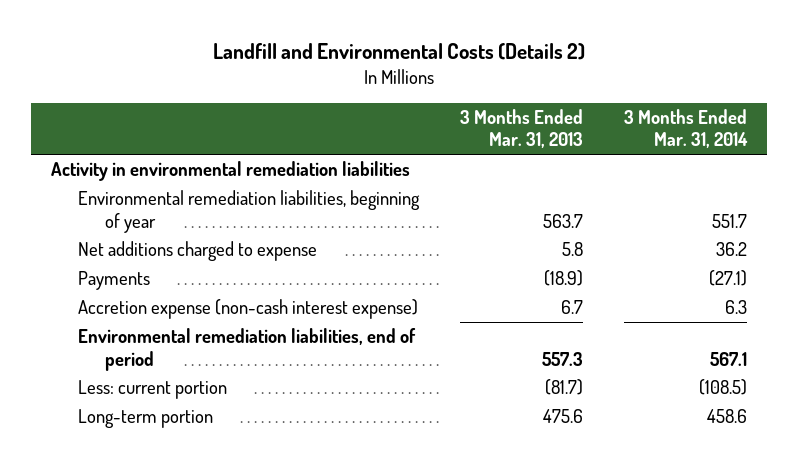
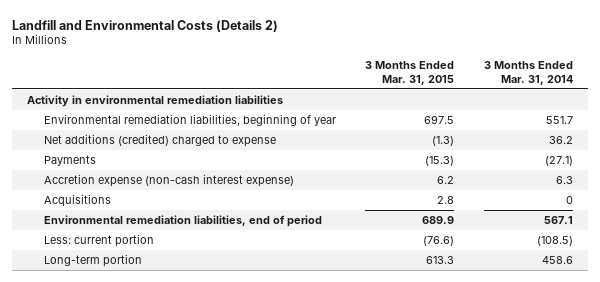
- | 3 Months Ended Mar. 31, 2013 | 3 Months Ended Mar. 31, 2014
+ | 3 Months Ended Mar. 31, 2015 | 3 Months Ended Mar. 31, 2014
- Net additions charged to expense | 5.8 | 36.2
+ Net additions (credited) charged to expense | (1.3) | 36.2
+ Acquisitions | 2.8 | 0

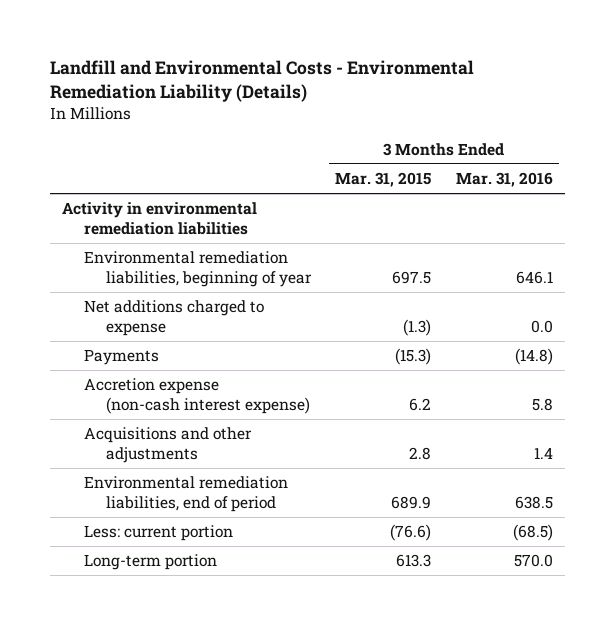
- Landfill and Environmental Costs (Details 2)
+ Landfill and Environmental Costs - Environmental Remediation Liability (Details)
- | 3 Months Ended Mar. 31, 2015 | 3 Months Ended Mar. 31, 2014
+ | 3 Months Ended Mar. 31, 2015 | 3 Months Ended Mar. 31, 2016
- Net additions (credited) charged to expense | (1.3) | 36.2
+ Net additions charged to expense | (1.3) | 0.0
- Acquisitions | 2.8 | 0
+ Acquisitions and other adjustments | 2.8 | 1.4

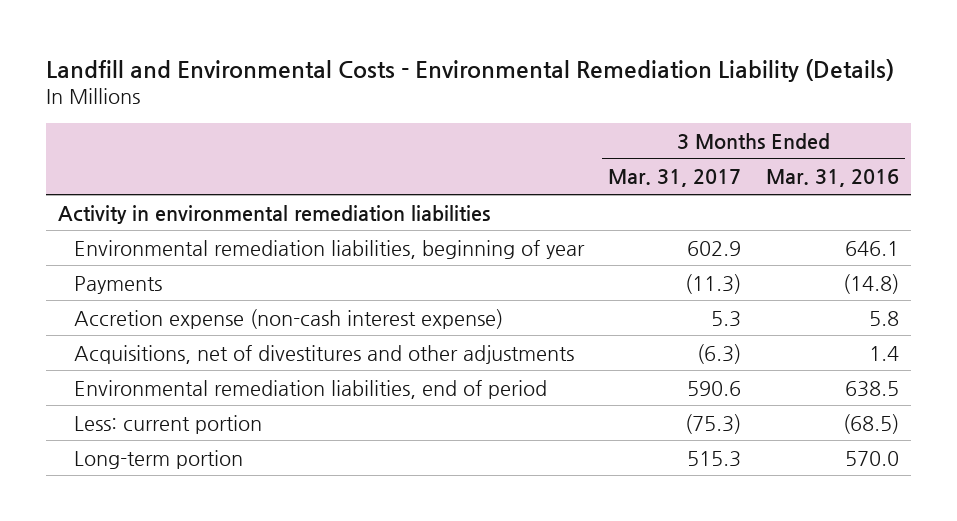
- | 3 Months Ended Mar. 31, 2015 | 3 Months Ended Mar. 31, 2016
+ | 3 Months Ended Mar. 31, 2017 | 3 Months Ended Mar. 31, 2016
- Net additions charged to expense | (1.3) | 0.0
- Acquisitions and other adjustments | 2.8 | 1.4
+ Acquisitions, net of divestitures and other adjustments | (6.3) | 1.4

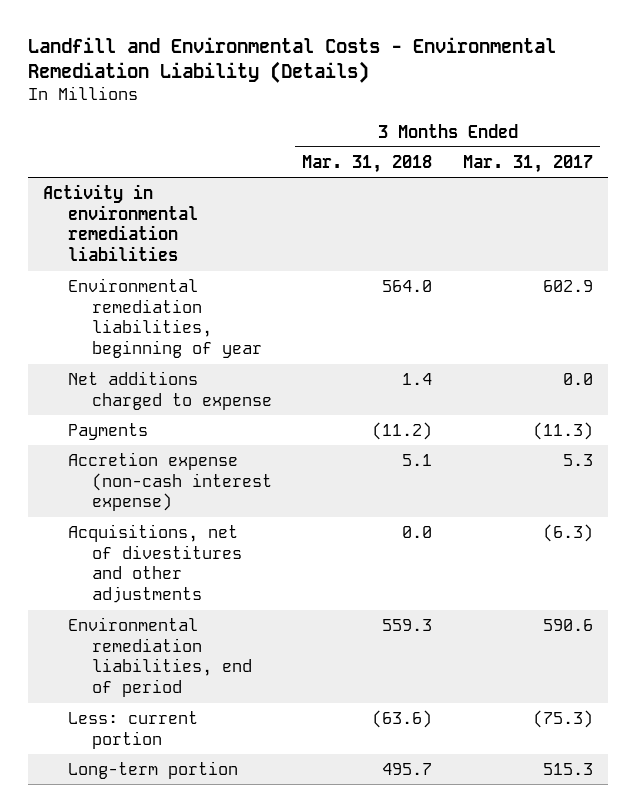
- | 3 Months Ended Mar. 31, 2017 | 3 Months Ended Mar. 31, 2016
+ | 3 Months Ended Mar. 31, 2018 | 3 Months Ended Mar. 31, 2017
+ Net additions charged to expense | 1.4 | 0.0

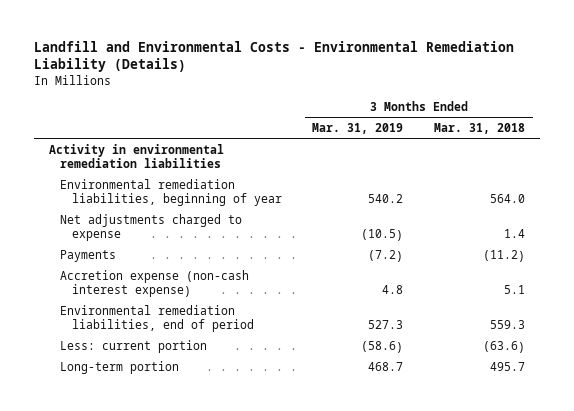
- | 3 Months Ended Mar. 31, 2018 | 3 Months Ended Mar. 31, 2017
+ | 3 Months Ended Mar. 31, 2019 | 3 Months Ended Mar. 31, 2018
- Net additions charged to expense | 1.4 | 0.0
+ Net adjustments charged to expense | (10.5) | 1.4
- Acquisitions, net of divestitures and other adjustments | 0.0 | (6.3)

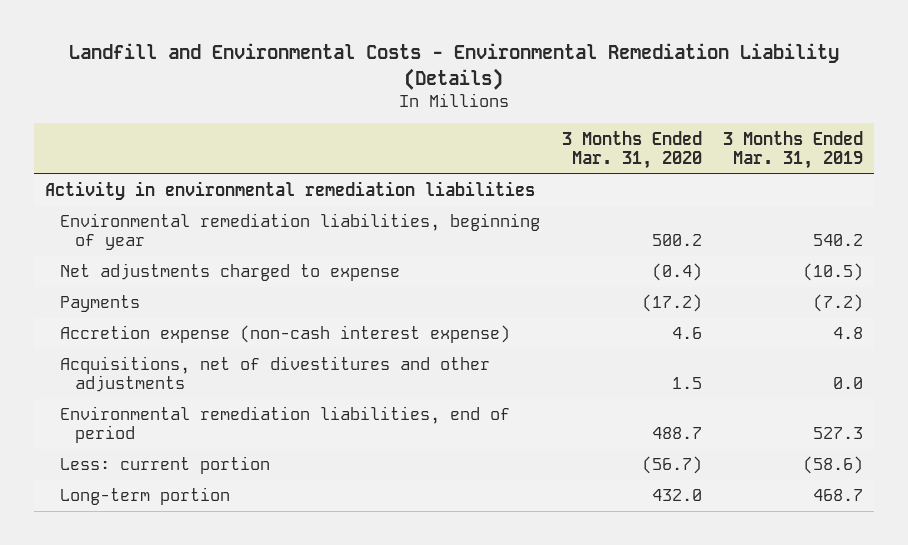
- | 3 Months Ended Mar. 31, 2019 | 3 Months Ended Mar. 31, 2018
+ | 3 Months Ended Mar. 31, 2020 | 3 Months Ended Mar. 31, 2019
+ Acquisitions, net of divestitures and other adjustments | 1.5 | 0.0

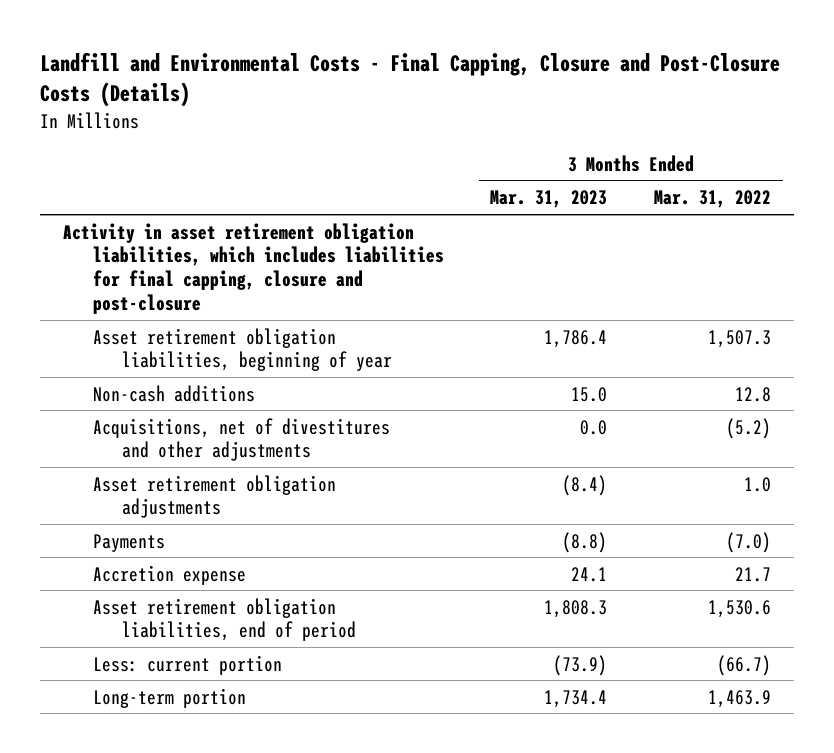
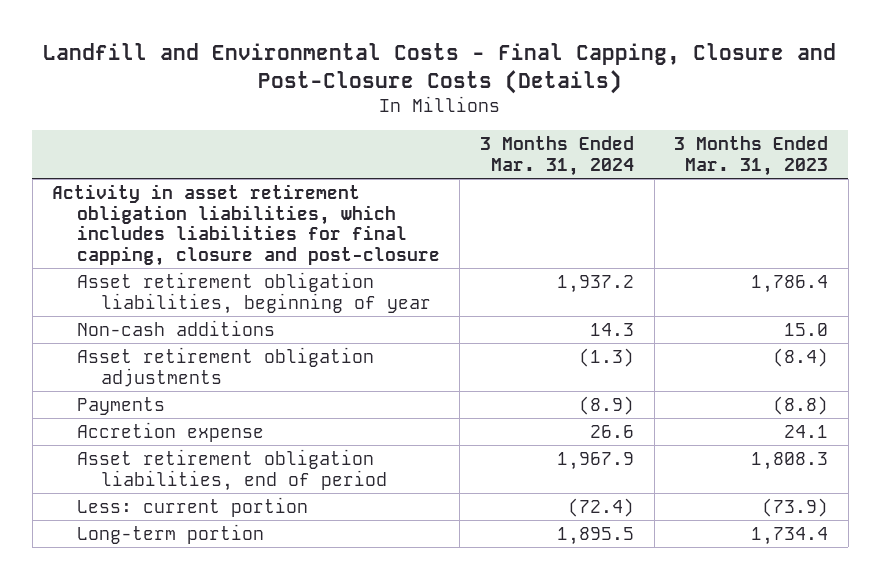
- | 3 Months Ended Mar. 31, 2023 | 3 Months Ended Mar. 31, 2022
+ | 3 Months Ended Mar. 31, 2024 | 3 Months Ended Mar. 31, 2023
- Acquisitions, net of divestitures and other adjustments | 0.0 | (5.2)

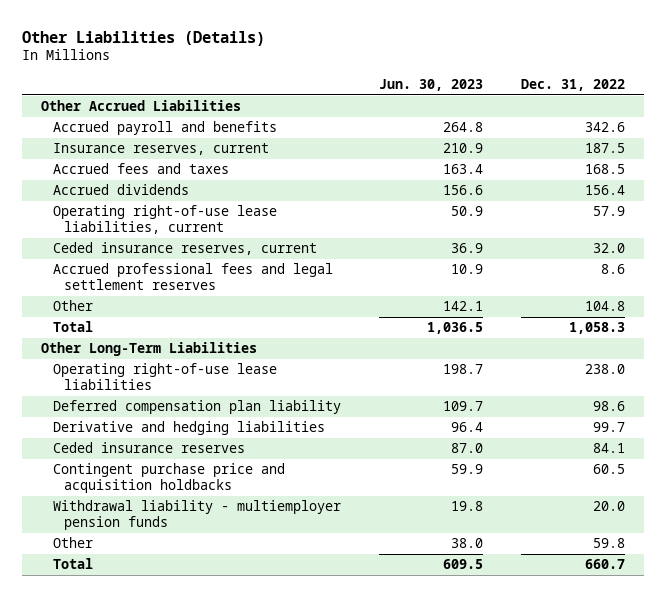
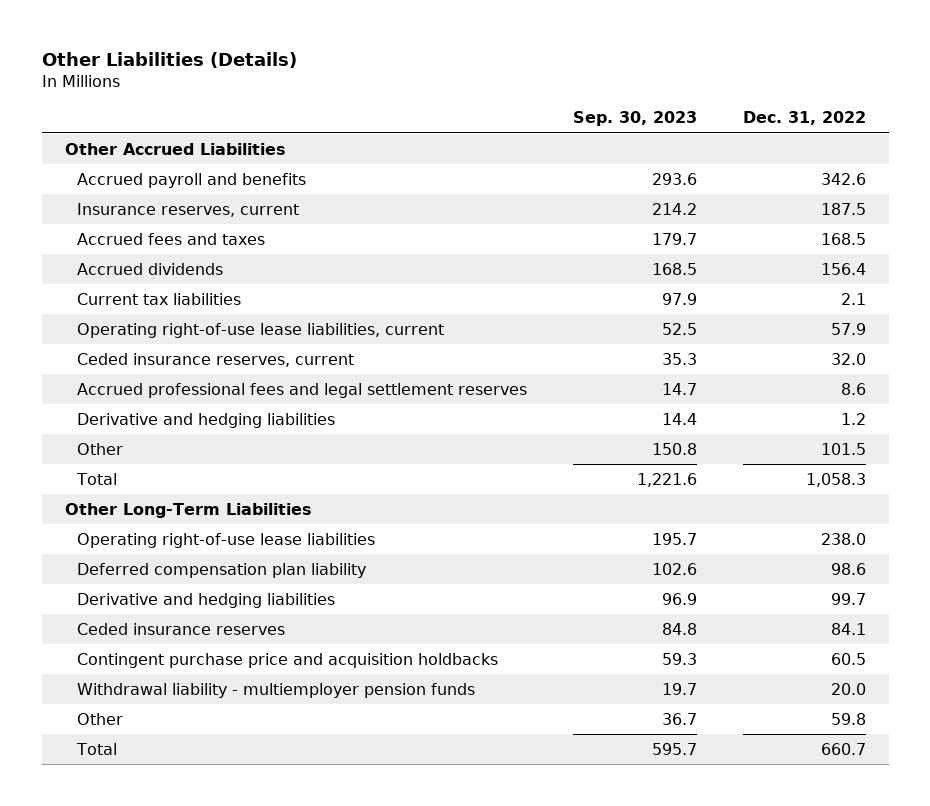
- | Jun. 30, 2023 | Dec. 31, 2022
+ | Sep. 30, 2023 | Dec. 31, 2022
+ Current tax liabilities | 97.9 | 2.1
- Other | 142.1 | 104.8
+ Derivative and hedging liabilities | 14.4 | 1.2
+ Other | 150.8 | 101.5

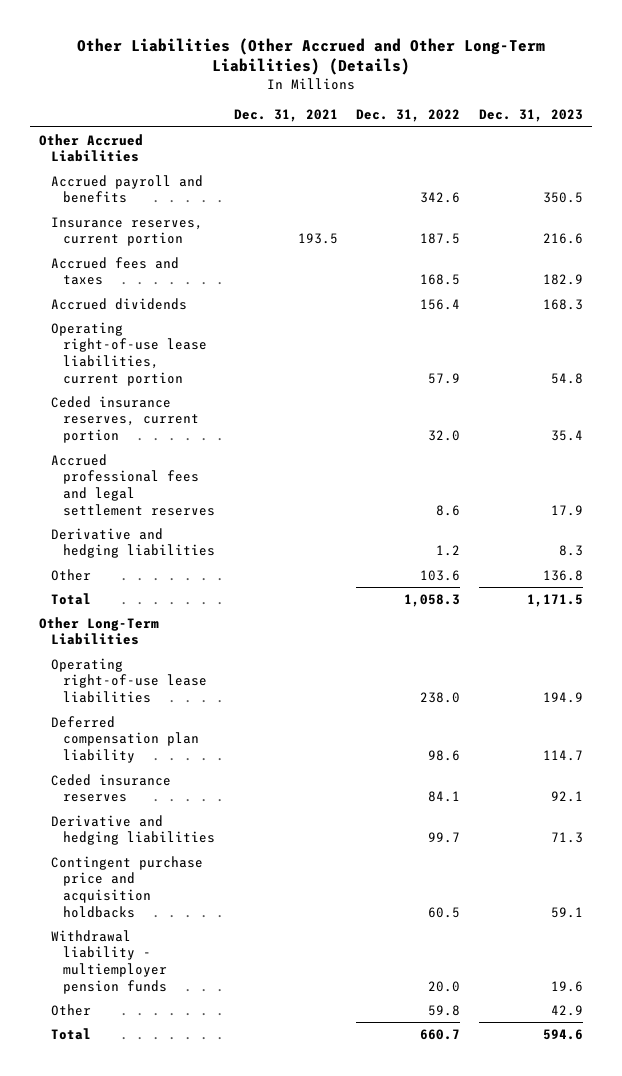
- Other Liabilities (Details)
+ Other Liabilities (Other Accrued and Other Long-Term Liabilities) (Details)
- | Sep. 30, 2023 | Dec. 31, 2022
+ | Dec. 31, 2021 | Dec. 31, 2022 | Dec. 31, 2023
- Insurance reserves, current | 214.2 | 187.5
+ Insurance reserves, current portion | 193.5 | 187.5 | 216.6
- Current tax liabilities | 97.9 | 2.1
- Operating right-of-use lease liabilities, current | 52.5 | 57.9
- Ceded insurance reserves, current | 35.3 | 32.0
+ Operating right-of-use lease liabilities, current portion | | 57.9 | 54.8
+ Ceded insurance reserves, current portion | | 32.0 | 35.4
- Other | 150.8 | 101.5
+ Other | | 103.6 | 136.8
moved down: Derivative and hedging liabilities | | 99.7 | 71.3

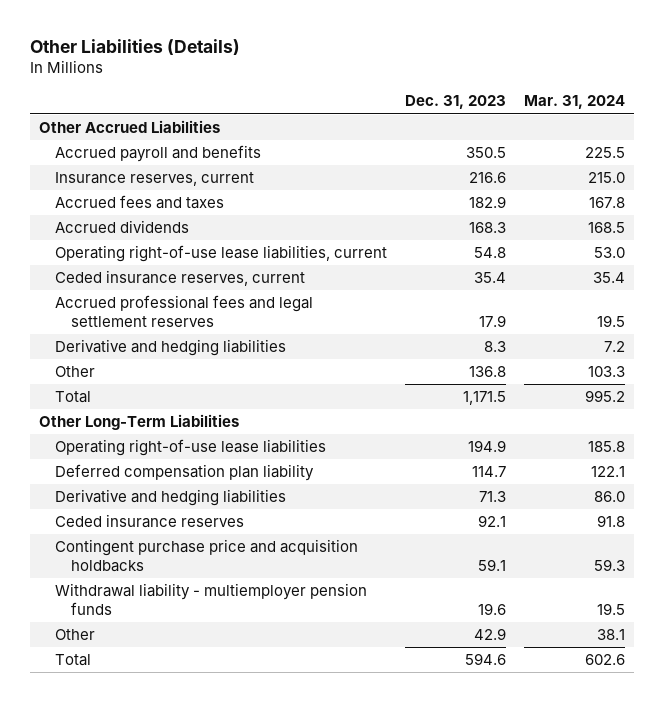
- Other Liabilities (Other Accrued and Other Long-Term Liabilities) (Details)
+ Other Liabilities (Details)
- | Dec. 31, 2021 | Dec. 31, 2022 | Dec. 31, 2023
+ | Dec. 31, 2023 | Mar. 31, 2024
- Insurance reserves, current portion | 193.5 | 187.5 | 216.6
+ Insurance reserves, current | 216.6 | 215.0
- Operating right-of-use lease liabilities, current portion | | 57.9 | 54.8
- Ceded insurance reserves, current portion | | 32.0 | 35.4
+ Operating right-of-use lease liabilities, current | 54.8 | 53.0
+ Ceded insurance reserves, current | 35.4 | 35.4
moved down: Ceded insurance reserves | 92.1 | 91.8

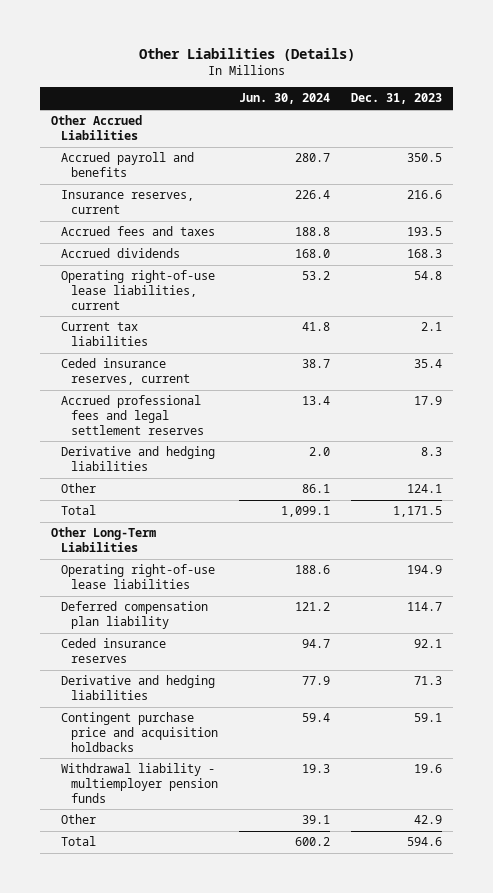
- | Dec. 31, 2023 | Mar. 31, 2024
+ | Jun. 30, 2024 | Dec. 31, 2023
- Accrued fees and taxes | 182.9 | 167.8
+ Accrued fees and taxes | 188.8 | 193.5
+ Current tax liabilities | 41.8 | 2.1
- Other | 136.8 | 103.3
+ Other | 86.1 | 124.1
moved down: Derivative and hedging liabilities | 77.9 | 71.3

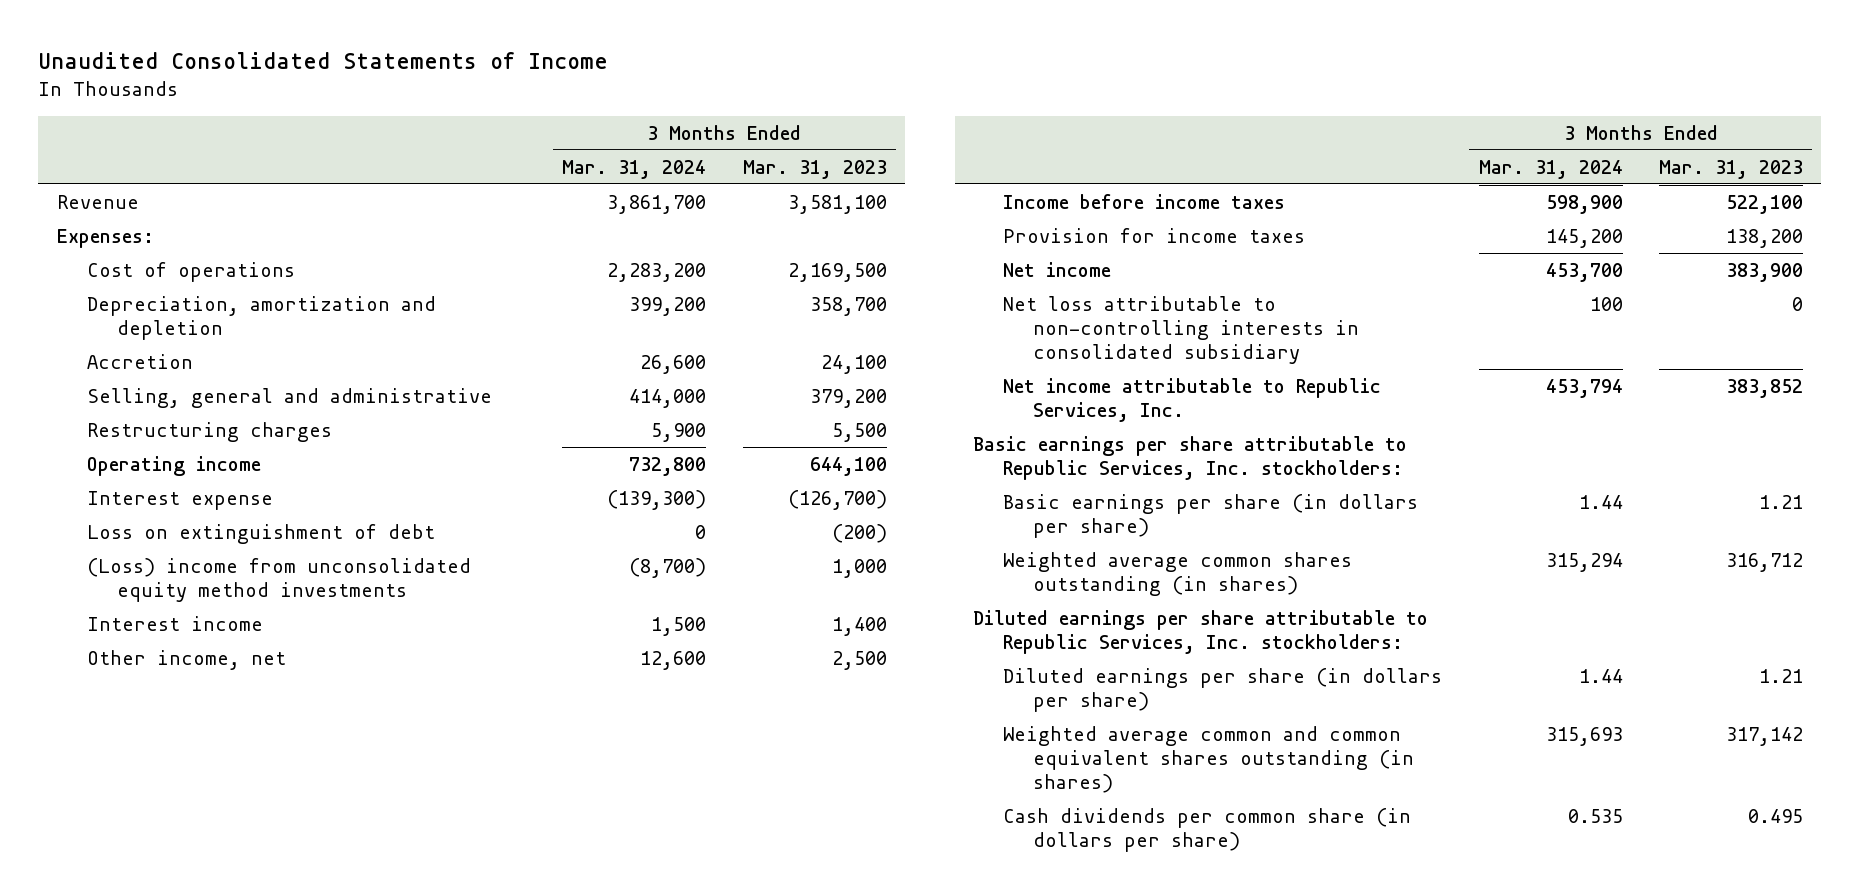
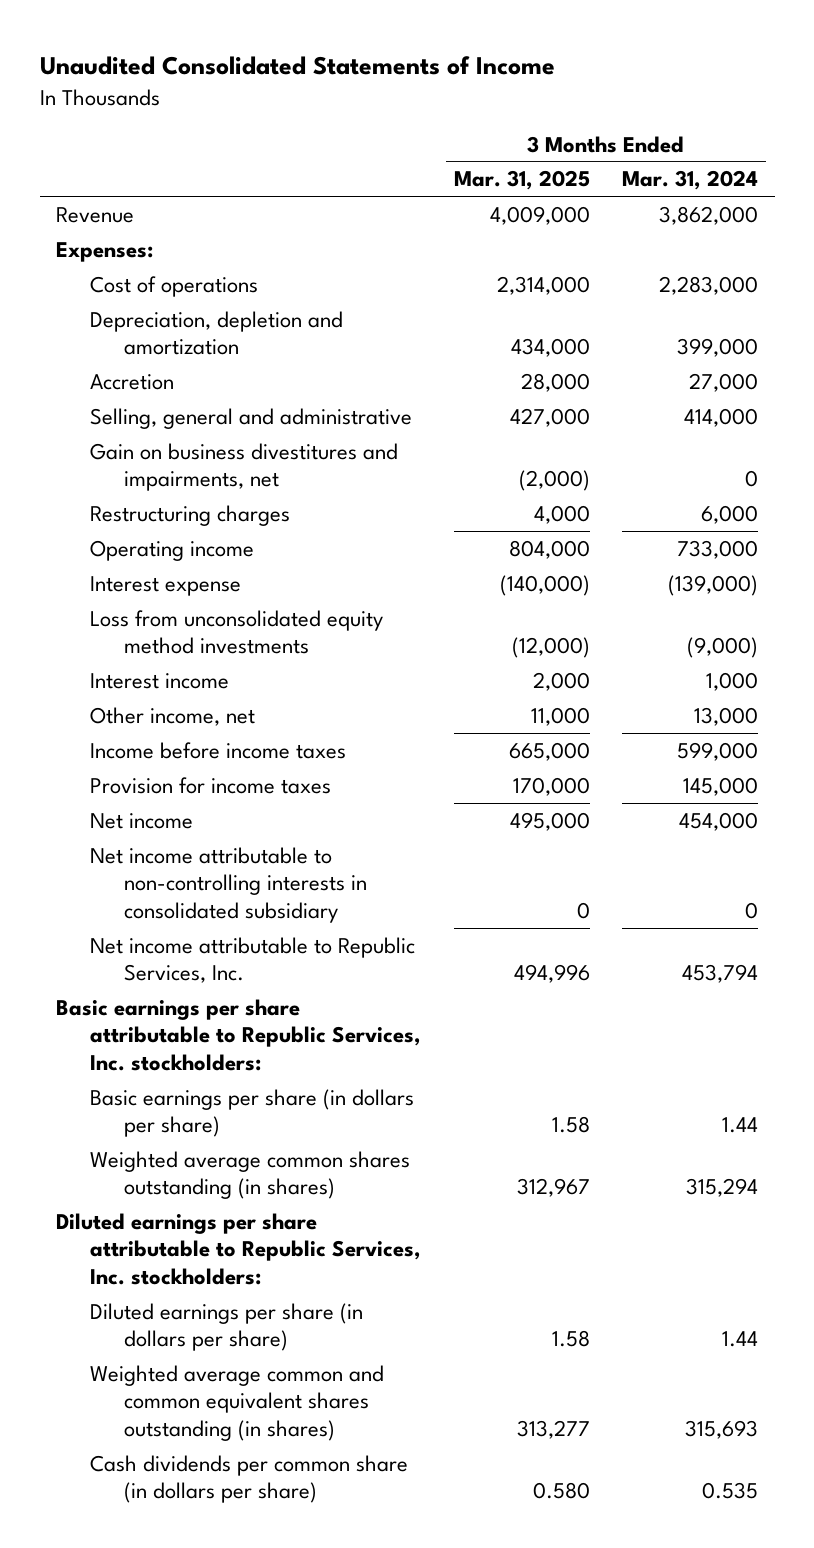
- | 3 Months Ended Mar. 31, 2024 | 3 Months Ended Mar. 31, 2023
+ | 3 Months Ended Mar. 31, 2025 | 3 Months Ended Mar. 31, 2024
- Revenue | 3,861,700 | 3,581,100
+ Revenue | 4,009,000 | 3,862,000
- Cost of operations | 2,283,200 | 2,169,500
- Depreciation, amortization and depletion | 399,200 | 358,700
- Accretion | 26,600 | 24,100
+ Cost of operations | 2,314,000 | 2,283,000
+ Depreciation, depletion and amortization | 434,000 | 399,000
+ Accretion | 28,000 | 27,000
- Restructuring charges | 5,900 | 5,500
- Operating income | 732,800 | 644,100
- Interest expense | (139,300) | (126,700)
- Loss on extinguishment of debt | 0 | (200)
- (Loss) income from unconsolidated equity method investments | (8,700) | 1,000
- Interest income | 1,500 | 1,400
- Other income, net | 12,600 | 2,500
- Income before income taxes | 598,900 | 522,100
- Provision for income taxes | 145,200 | 138,200
- Net income | 453,700 | 383,900
- Net loss attributable to non-controlling interests in consolidated subsidiary | 100 | 0
+ Gain on business divestitures and impairments, net | (2,000) | 0
+ Restructuring charges | 4,000 | 6,000
+ Operating income | 804,000 | 733,000
+ Interest expense | (140,000) | (139,000)
+ Loss from unconsolidated equity method investments | (12,000) | (9,000)
+ Interest income | 2,000 | 1,000
+ Other income, net | 11,000 | 13,000
+ Income before income taxes | 665,000 | 599,000
+ Provision for income taxes | 170,000 | 145,000
+ Net income | 495,000 | 454,000
+ Net income attributable to non-controlling interests in consolidated subsidiary | 0 | 0

